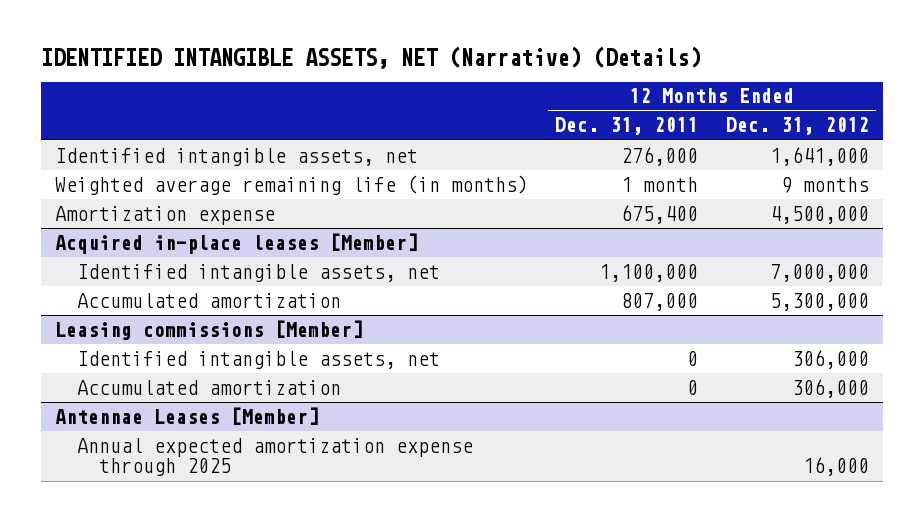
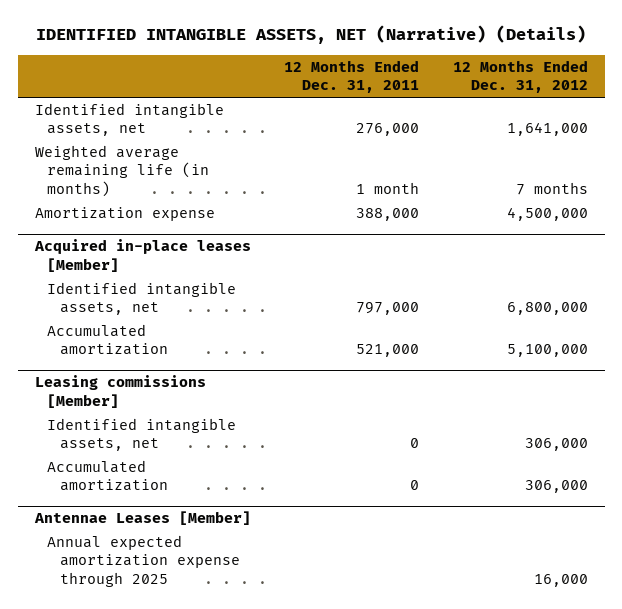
- Weighted average remaining life (in months) | 1 month | 9 months
- Amortization expense | 675,400 | 4,500,000
+ Weighted average remaining life (in months) | 1 month | 7 months
+ Amortization expense | 388,000 | 4,500,000
@ Acquired in-place leases [Member]
- Identified intangible assets, net | 1,100,000 | 7,000,000
- Accumulated amortization | 807,000 | 5,300,000
+ Identified intangible assets, net | 797,000 | 6,800,000
+ Accumulated amortization | 521,000 | 5,100,000

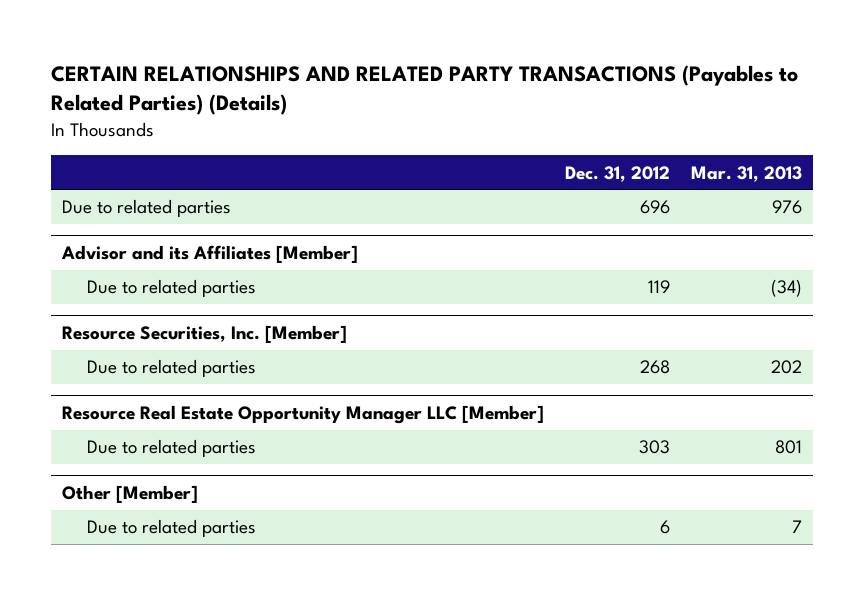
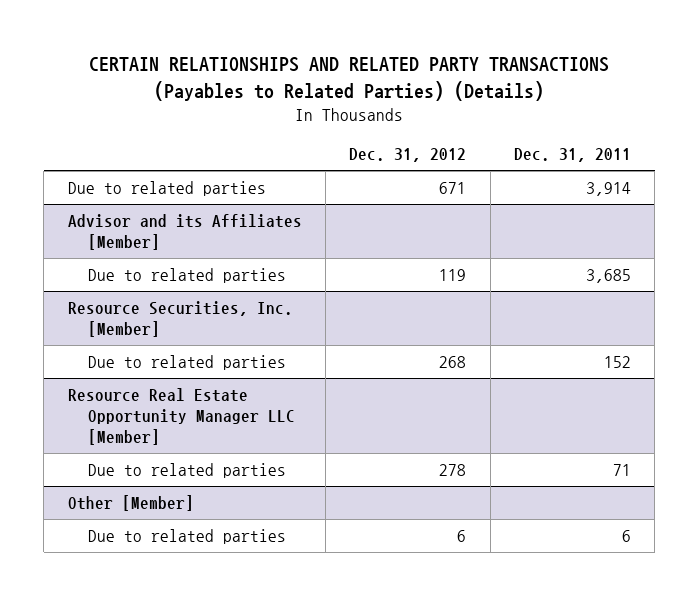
- | Dec. 31, 2012 | Mar. 31, 2013
+ | Dec. 31, 2012 | Dec. 31, 2011
- Due to related parties | 696 | 976
+ Due to related parties | 671 | 3,914
@ Resource Real Estate Opportunity Manager LLC [Member]
- Due to related parties | 303 | 801
+ Due to related parties | 278 | 71

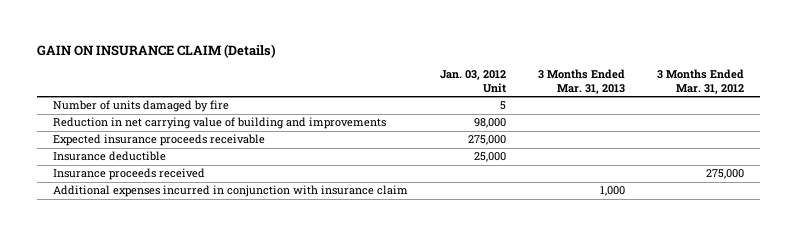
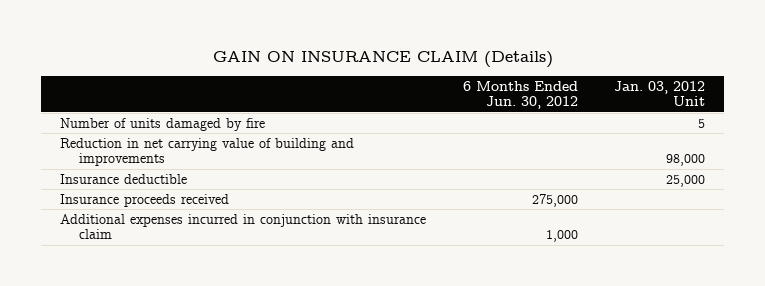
- | Jan. 03, 2012 Unit | 3 Months Ended Mar. 31, 2013 | 3 Months Ended Mar. 31, 2012
+ | 6 Months Ended Jun. 30, 2012 | Jan. 03, 2012 Unit
- Expected insurance proceeds receivable | 275,000 | |

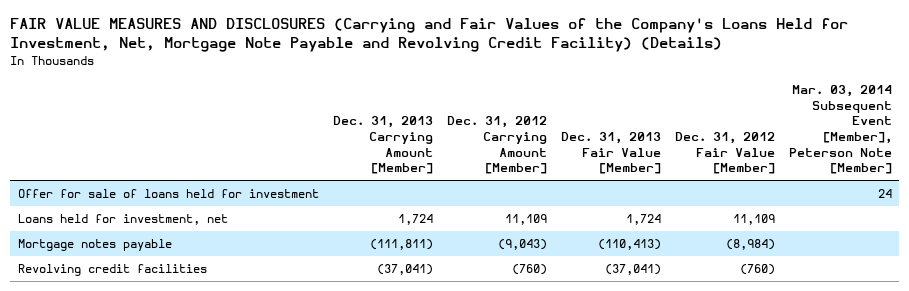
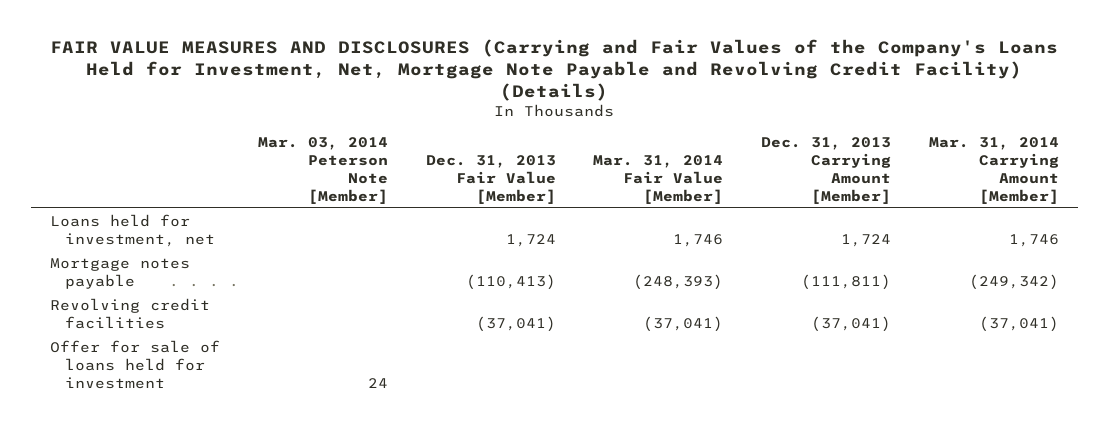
- | Dec. 31, 2013 Carrying Amount [Member] | Dec. 31, 2012 Carrying Amount [Member] | Dec. 31, 2013 Fair Value [Member] | Dec. 31, 2012 Fair Value [Member] | Mar. 03, 2014 Subsequent Event [Member], Peterson Note [Member]
+ | Mar. 03, 2014 Peterson Note [Member] | Dec. 31, 2013 Fair Value [Member] | Mar. 31, 2014 Fair Value [Member] | Dec. 31, 2013 Carrying Amount [Member] | Mar. 31, 2014 Carrying Amount [Member]
moved down: Offer for sale of loans held for investment | 24 | | | |

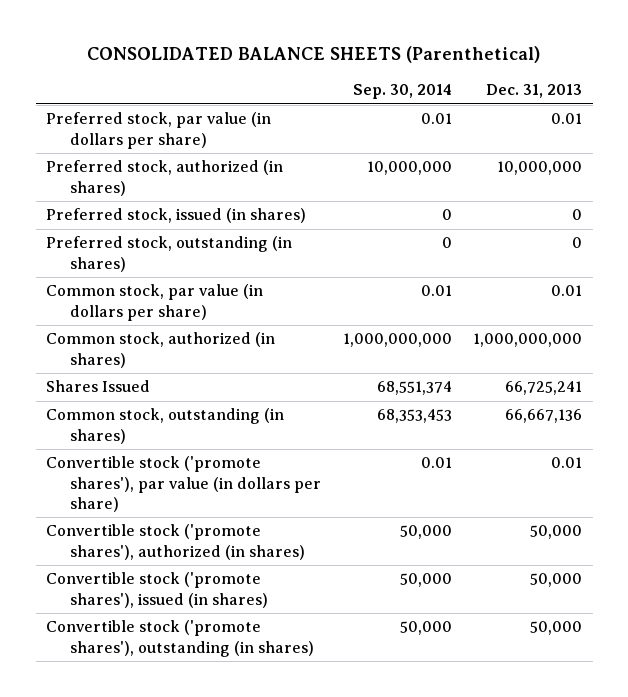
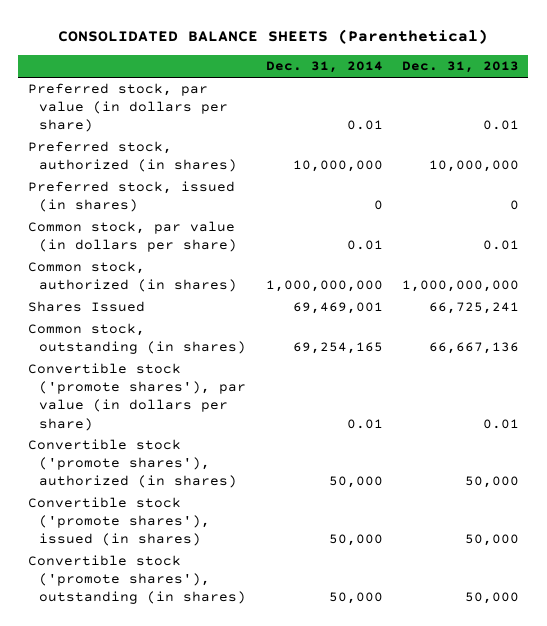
- | Sep. 30, 2014 | Dec. 31, 2013
+ | Dec. 31, 2014 | Dec. 31, 2013
- Preferred stock, outstanding (in shares) | 0 | 0

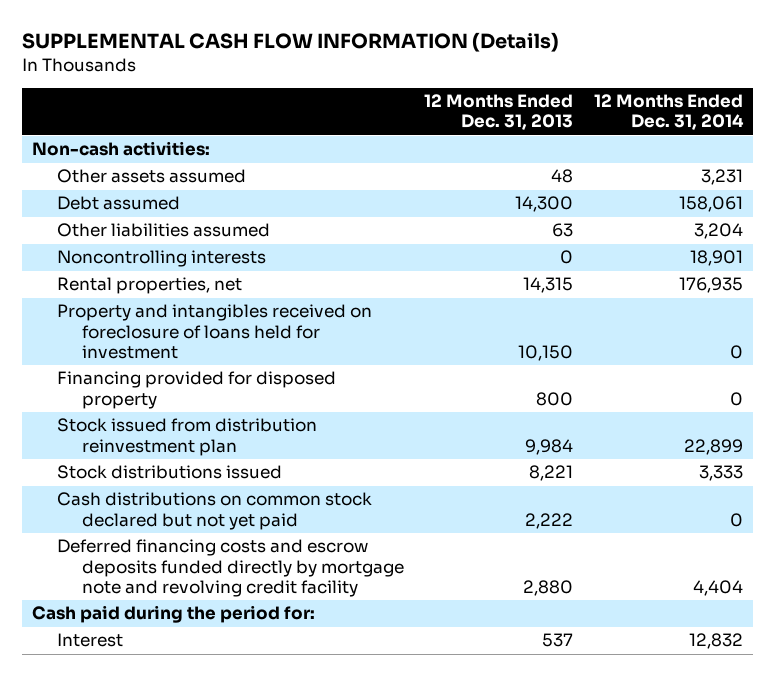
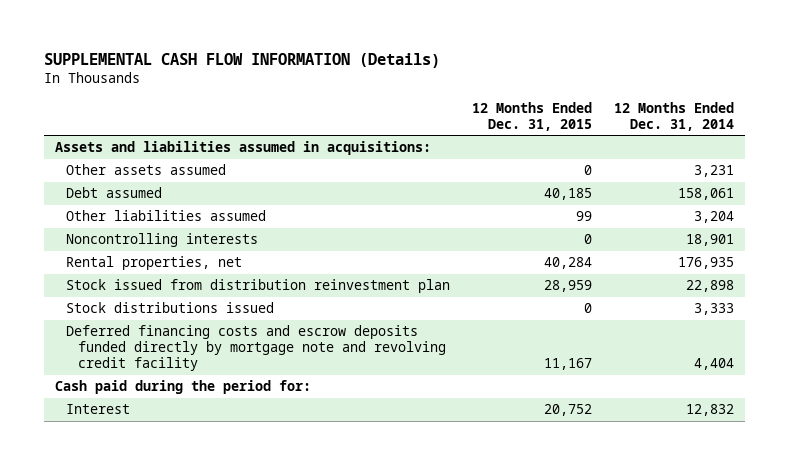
- | 12 Months Ended Dec. 31, 2013 | 12 Months Ended Dec. 31, 2014
+ | 12 Months Ended Dec. 31, 2015 | 12 Months Ended Dec. 31, 2014
- Non-cash activities:
+ Assets and liabilities assumed in acquisitions:
- Property and intangibles received on foreclosure of loans held for investment | 10,150 | 0
- Financing provided for disposed property | 800 | 0
- Stock issued from distribution reinvestment plan | 9,984 | 22,899
+ Stock issued from distribution reinvestment plan | 28,959 | 22,898
- Cash distributions on common stock declared but not yet paid | 2,222 | 0

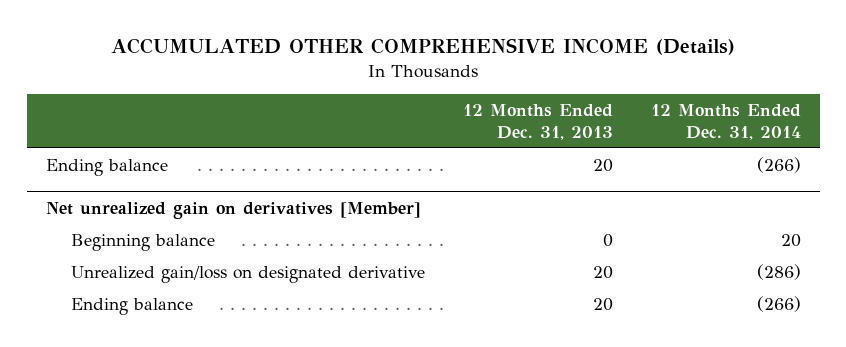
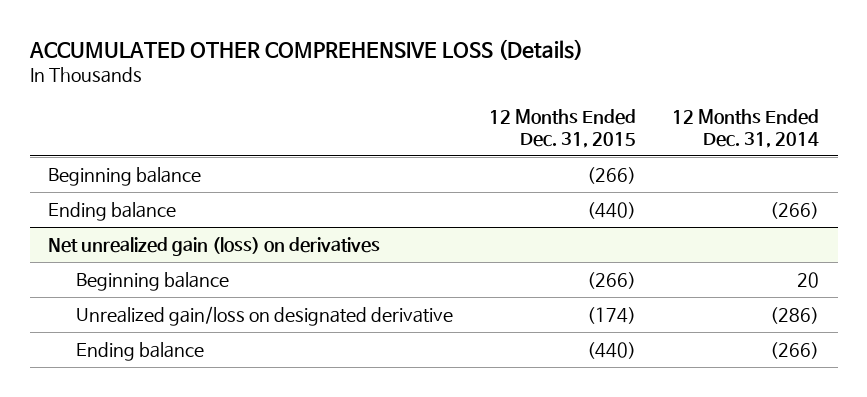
- ACCUMULATED OTHER COMPREHENSIVE INCOME (Details)
+ ACCUMULATED OTHER COMPREHENSIVE LOSS (Details)
- | 12 Months Ended Dec. 31, 2013 | 12 Months Ended Dec. 31, 2014
+ | 12 Months Ended Dec. 31, 2015 | 12 Months Ended Dec. 31, 2014
+ Beginning balance | (266) |
- Net unrealized gain on derivatives [Member]
+ Net unrealized gain (loss) on derivatives

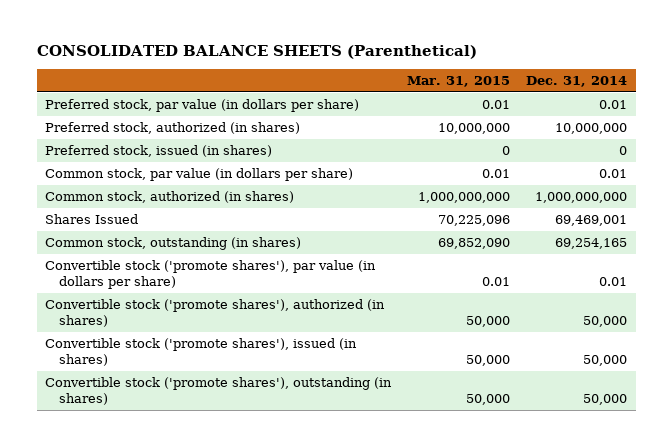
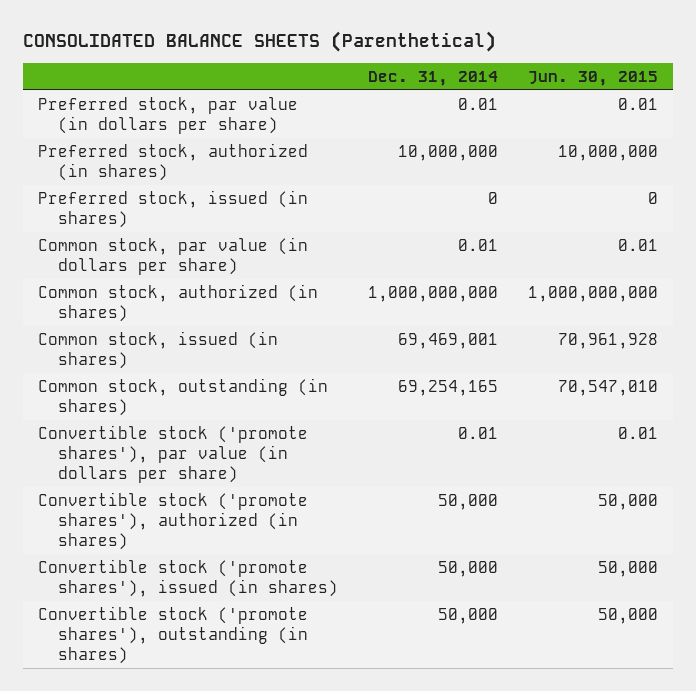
- | Mar. 31, 2015 | Dec. 31, 2014
+ | Dec. 31, 2014 | Jun. 30, 2015
- Shares Issued | 70,225,096 | 69,469,001
+ Common stock, issued (in shares) | 69,469,001 | 70,961,928

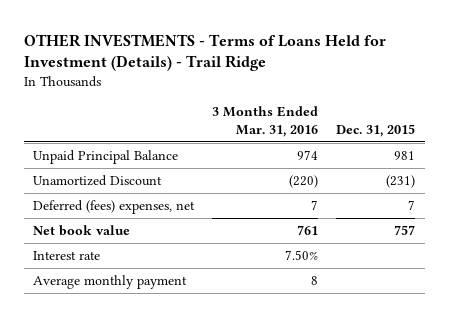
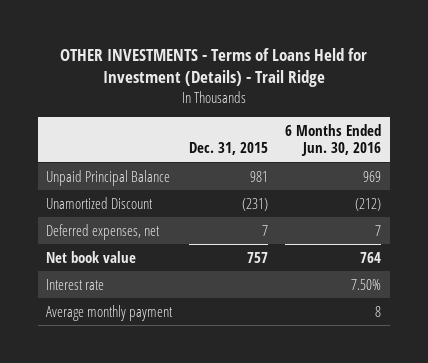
- | 3 Months Ended Mar. 31, 2016 | Dec. 31, 2015
+ | Dec. 31, 2015 | 6 Months Ended Jun. 30, 2016
- Deferred (fees) expenses, net | 7 | 7
+ Deferred expenses, net | 7 | 7

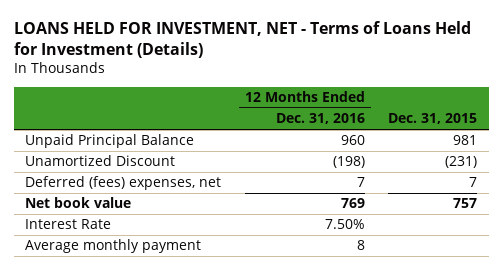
- OTHER INVESTMENTS - Terms of Loans Held for Investment (Details) - Trail Ridge
+ LOANS HELD FOR INVESTMENT, NET - Terms of Loans Held for Investment (Details)
- | Dec. 31, 2015 | 6 Months Ended Jun. 30, 2016
+ | 12 Months Ended Dec. 31, 2016 | Dec. 31, 2015
- Deferred expenses, net | 7 | 7
+ Deferred (fees) expenses, net | 7 | 7
- Interest rate | | 7.50%
+ Interest Rate | 7.50% |

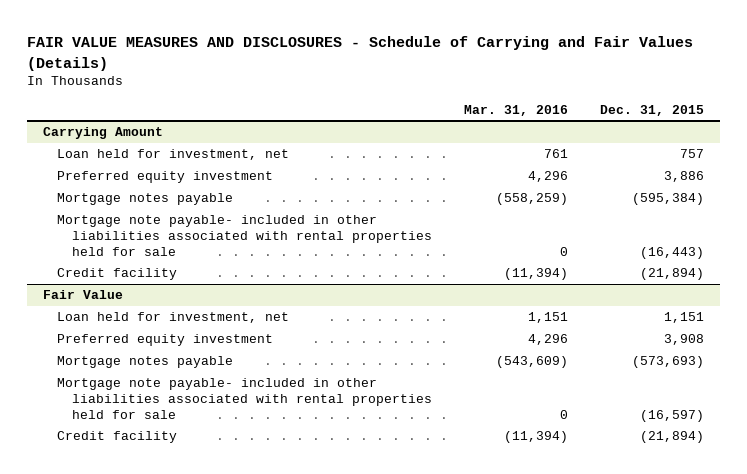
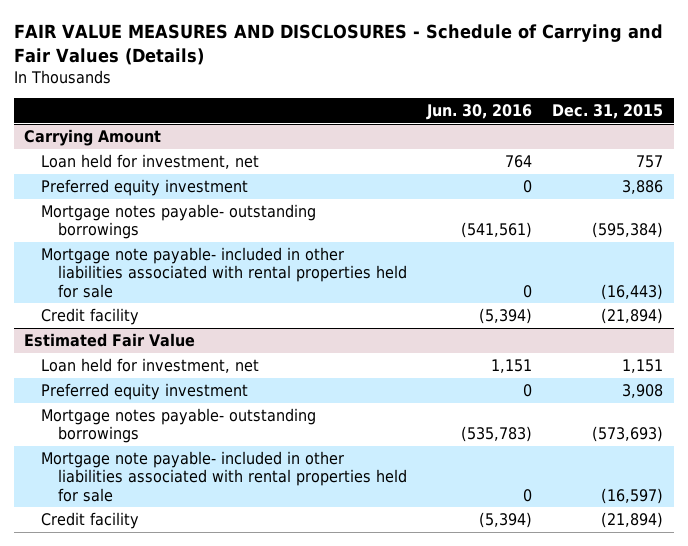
- | Mar. 31, 2016 | Dec. 31, 2015
+ | Jun. 30, 2016 | Dec. 31, 2015
@ Carrying Amount
- Mortgage notes payable | (558,259) | (595,384)
+ Mortgage notes payable- outstanding borrowings | (541,561) | (595,384)
- Fair Value
+ Estimated Fair Value
- Mortgage notes payable | (543,609) | (573,693)
+ Mortgage notes payable- outstanding borrowings | (535,783) | (573,693)

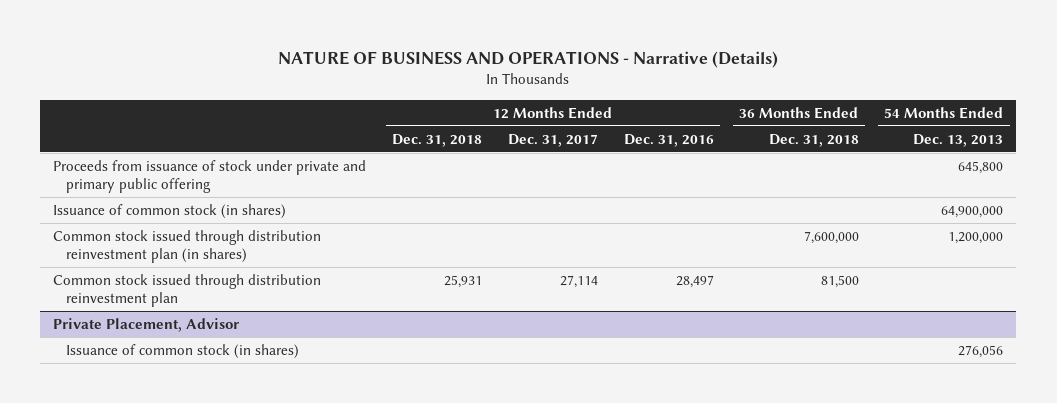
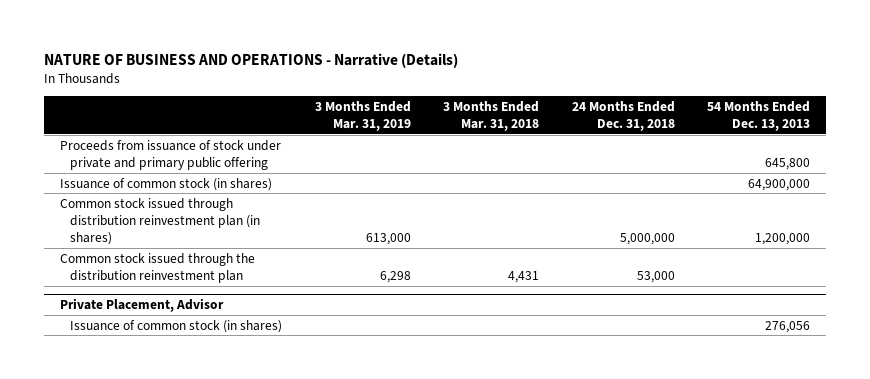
- | 12 Months Ended Dec. 31, 2018 | 12 Months Ended Dec. 31, 2017 | 12 Months Ended Dec. 31, 2016 | 36 Months Ended Dec. 31, 2018 | 54 Months Ended Dec. 13, 2013
+ | 3 Months Ended Mar. 31, 2019 | 3 Months Ended Mar. 31, 2018 | 24 Months Ended Dec. 31, 2018 | 54 Months Ended Dec. 13, 2013
- Common stock issued through distribution reinvestment plan | 25,931 | 27,114 | 28,497 | 81,500 |
+ Common stock issued through the distribution reinvestment plan | 6,298 | 4,431 | 53,000 |

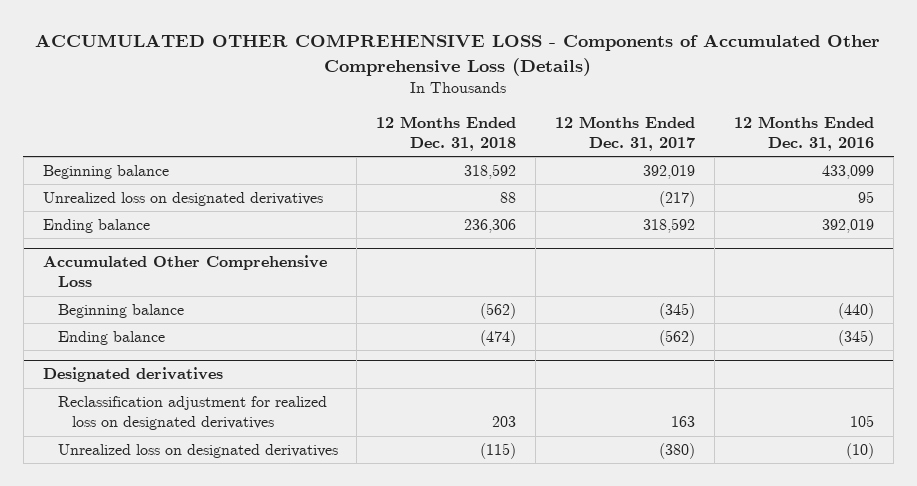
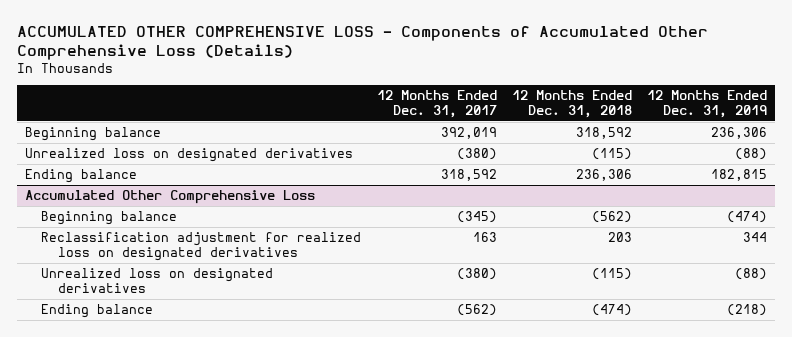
- | 12 Months Ended Dec. 31, 2018 | 12 Months Ended Dec. 31, 2017 | 12 Months Ended Dec. 31, 2016
+ | 12 Months Ended Dec. 31, 2017 | 12 Months Ended Dec. 31, 2018 | 12 Months Ended Dec. 31, 2019
- Unrealized loss on designated derivatives | 88 | (217) | 95
+ Unrealized loss on designated derivatives | (380) | (115) | (88)
- Designated derivatives
@ Accumulated Other Comprehensive Loss
moved down: Ending balance | (562) | (474) | (218)

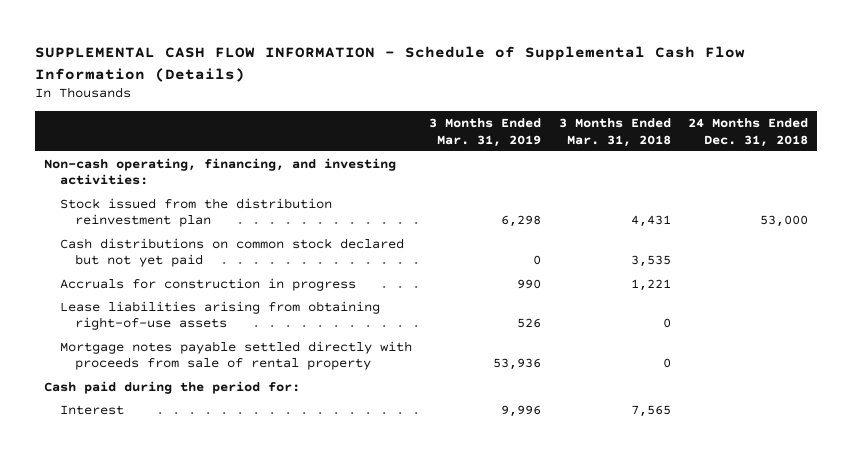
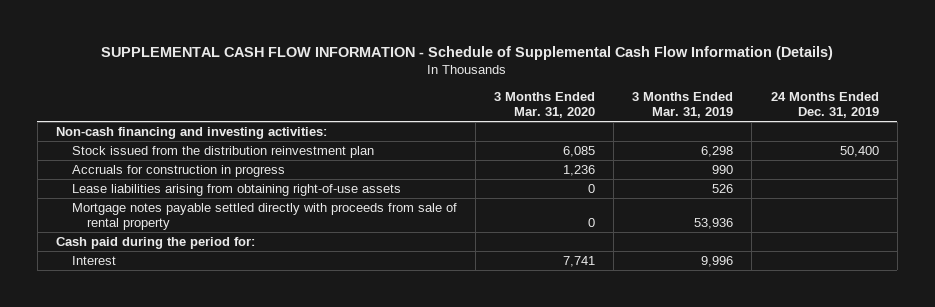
- | 3 Months Ended Mar. 31, 2019 | 3 Months Ended Mar. 31, 2018 | 24 Months Ended Dec. 31, 2018
+ | 3 Months Ended Mar. 31, 2020 | 3 Months Ended Mar. 31, 2019 | 24 Months Ended Dec. 31, 2019
- Non-cash operating, financing, and investing activities:
+ Non-cash financing and investing activities:
- Cash distributions on common stock declared but not yet paid | 0 | 3,535 |

